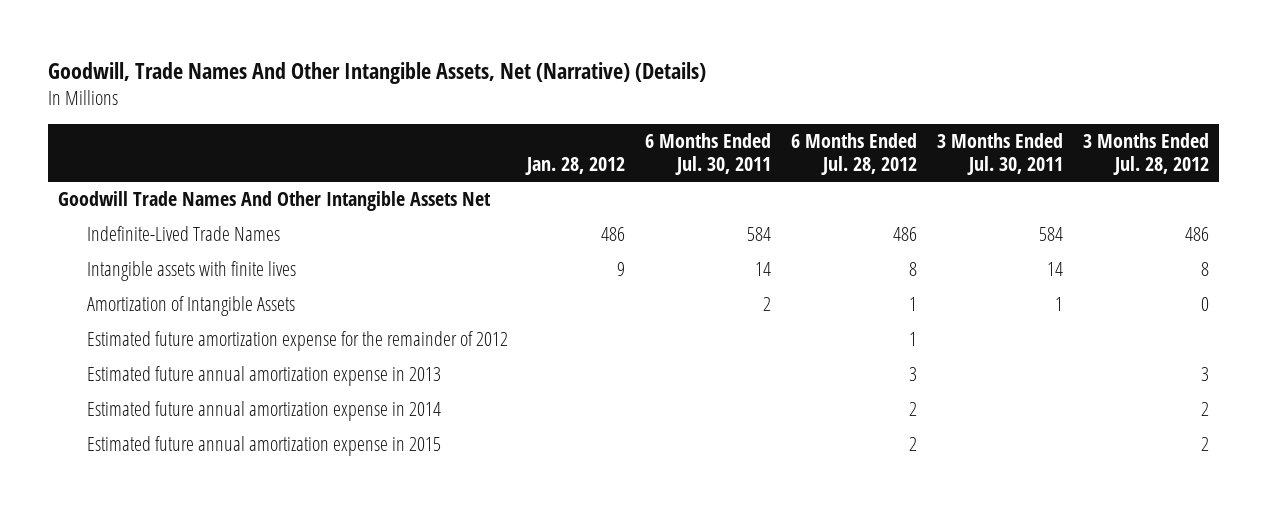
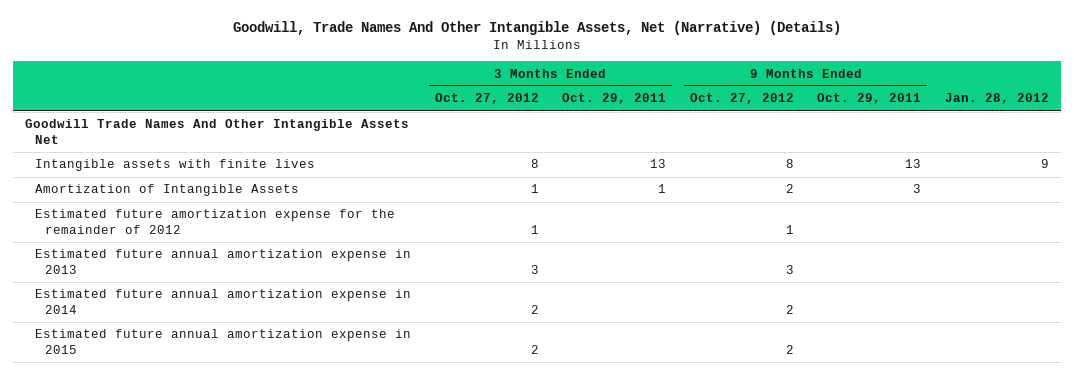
- | Jan. 28, 2012 | 6 Months Ended Jul. 30, 2011 | 6 Months Ended Jul. 28, 2012 | 3 Months Ended Jul. 30, 2011 | 3 Months Ended Jul. 28, 2012
+ | 3 Months Ended Oct. 27, 2012 | 3 Months Ended Oct. 29, 2011 | 9 Months Ended Oct. 27, 2012 | 9 Months Ended Oct. 29, 2011 | Jan. 28, 2012
- Indefinite-Lived Trade Names | 486 | 584 | 486 | 584 | 486

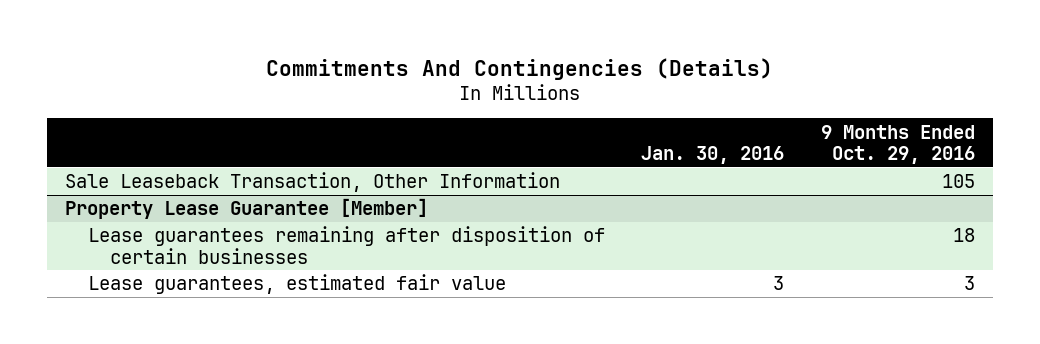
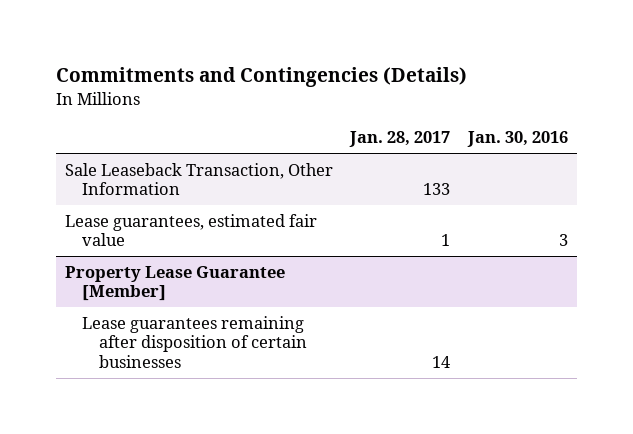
- Commitments And Contingencies (Details)
+ Commitments and Contingencies (Details)
- | Jan. 30, 2016 | 9 Months Ended Oct. 29, 2016
+ | Jan. 28, 2017 | Jan. 30, 2016
+ Lease guarantees, estimated fair value | 1 | 3
@ Property Lease Guarantee [Member]
- Lease guarantees, estimated fair value | 3 | 3

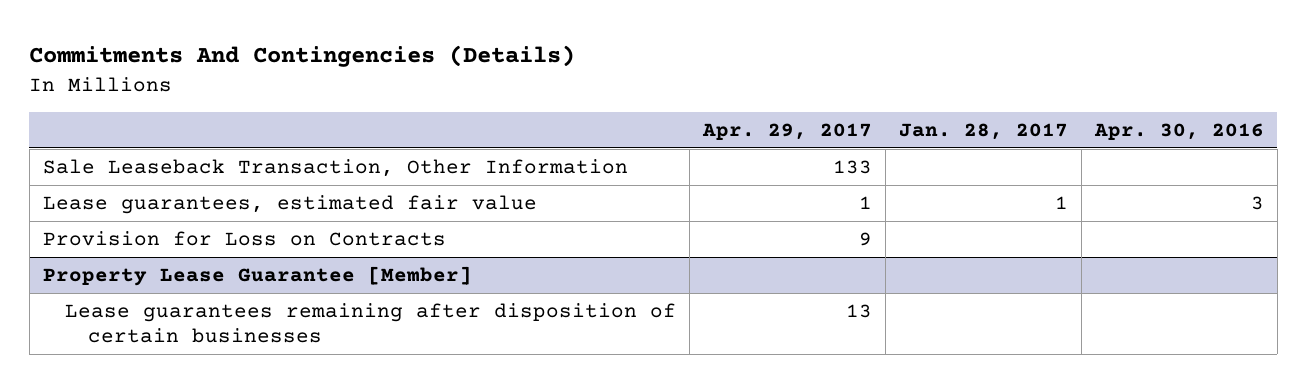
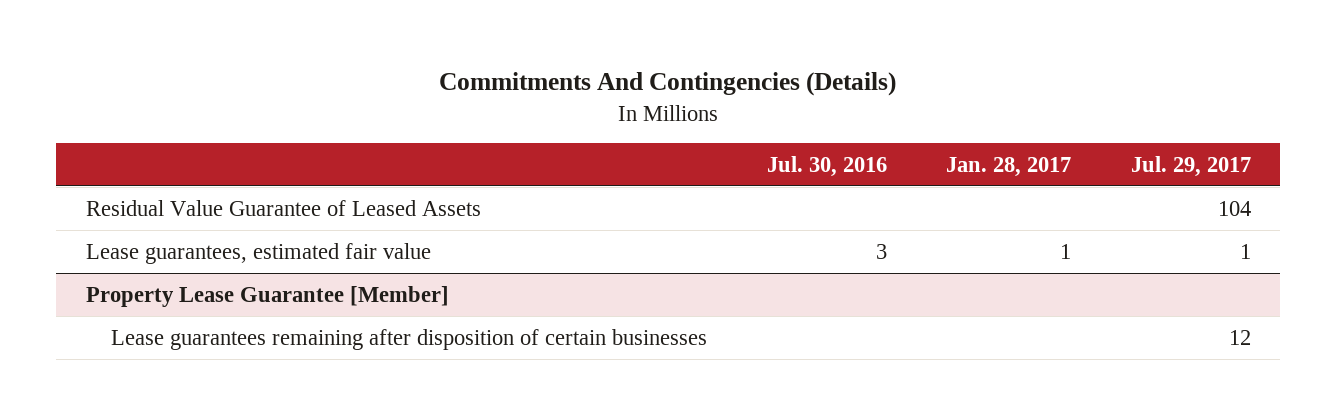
- | Apr. 29, 2017 | Jan. 28, 2017 | Apr. 30, 2016
+ | Jul. 30, 2016 | Jan. 28, 2017 | Jul. 29, 2017
- Sale Leaseback Transaction, Other Information | 133 | |
+ Residual Value Guarantee of Leased Assets | | | 104
- Provision for Loss on Contracts | 9 | |

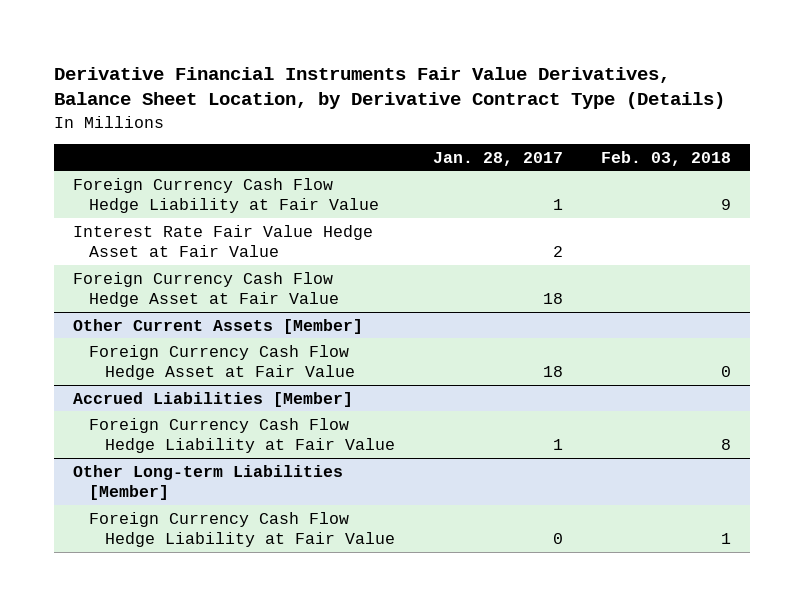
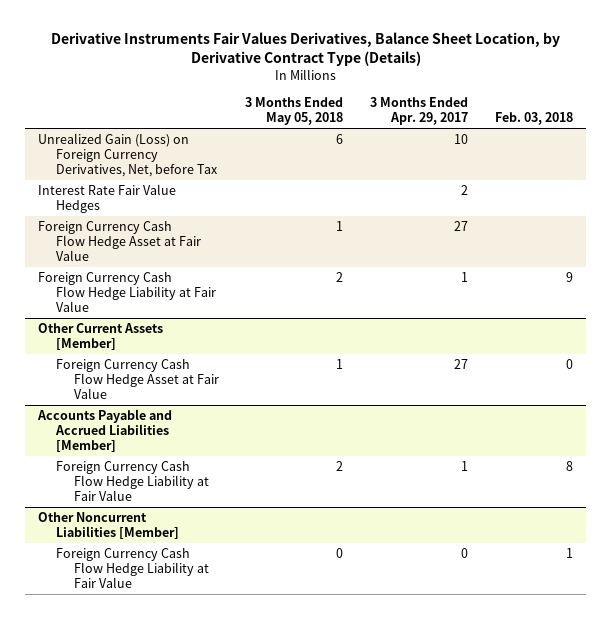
- Derivative Financial Instruments Fair Value Derivatives, Balance Sheet Location, by Derivative Contract Type (Details)
+ Derivative Instruments Fair Values Derivatives, Balance Sheet Location, by Derivative Contract Type (Details)
- | Jan. 28, 2017 | Feb. 03, 2018
+ | 3 Months Ended May 05, 2018 | 3 Months Ended Apr. 29, 2017 | Feb. 03, 2018
- Interest Rate Fair Value Hedge Asset at Fair Value | 2 |
+ Unrealized Gain (Loss) on Foreign Currency Derivatives, Net, before Tax | 6 | 10 |
+ Interest Rate Fair Value Hedges | | 2 |
moved down: Foreign Currency Cash Flow Hedge Liability at Fair Value | 2 | 1 | 9
- Accrued Liabilities [Member]
+ Accounts Payable and Accrued Liabilities [Member]
- Other Long-term Liabilities [Member]
+ Other Noncurrent Liabilities [Member]

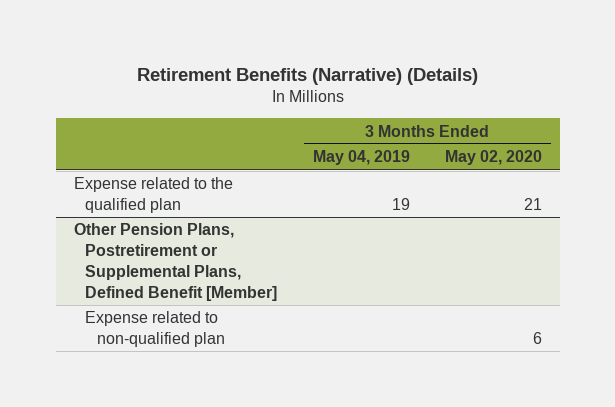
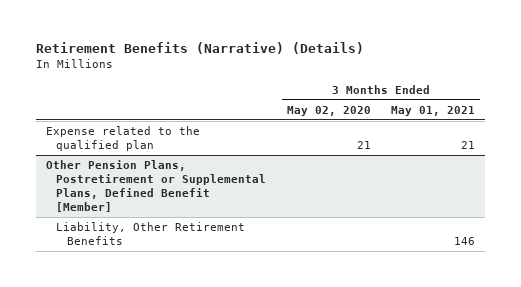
- | 3 Months Ended May 04, 2019 | 3 Months Ended May 02, 2020
+ | 3 Months Ended May 02, 2020 | 3 Months Ended May 01, 2021
@ Other Pension Plans, Postretirement or Supplemental Plans, Defined Benefit [Member]
- Expense related to non-qualified plan | | 6
+ Liability, Other Retirement Benefits | | 146

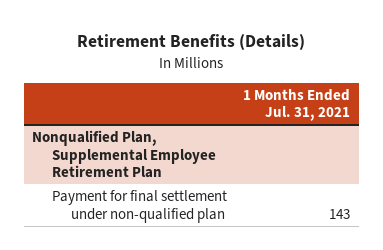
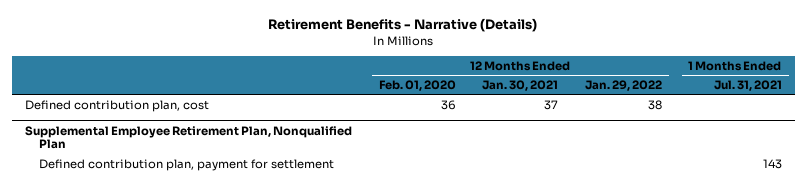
- Retirement Benefits (Details)
+ Retirement Benefits - Narrative (Details)
- | 1 Months Ended Jul. 31, 2021
+ | 12 Months Ended Feb. 01, 2020 | 12 Months Ended Jan. 30, 2021 | 12 Months Ended Jan. 29, 2022 | 1 Months Ended Jul. 31, 2021
- Nonqualified Plan, Supplemental Employee Retirement Plan
- Payment for final settlement under non-qualified plan | 143
+ Defined contribution plan, cost | 36 | 37 | 38 |
+ Supplemental Employee Retirement Plan, Nonqualified Plan
+ Defined contribution plan, payment for settlement | | | | 143

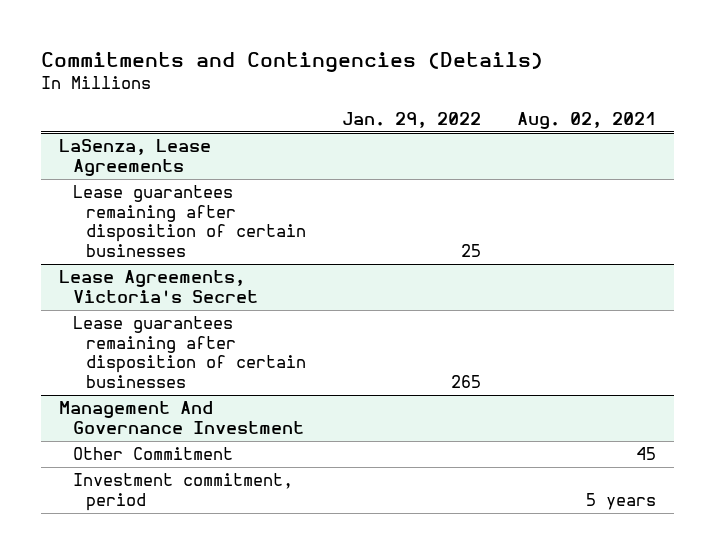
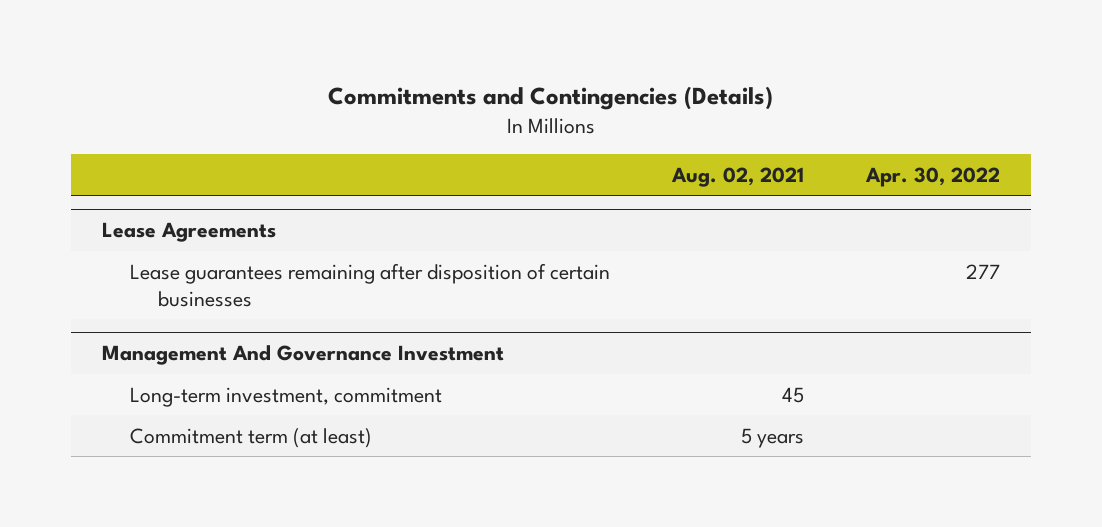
- | Jan. 29, 2022 | Aug. 02, 2021
+ | Aug. 02, 2021 | Apr. 30, 2022
- LaSenza, Lease Agreements
+ Lease Agreements
- Lease Agreements, Victoria's Secret
- Lease guarantees remaining after disposition of certain businesses | 265 |
@ Management And Governance Investment
- Other Commitment | | 45
- Investment commitment, period | | 5 years
+ Long-term investment, commitment | 45 |
+ Commitment term (at least) | 5 years |

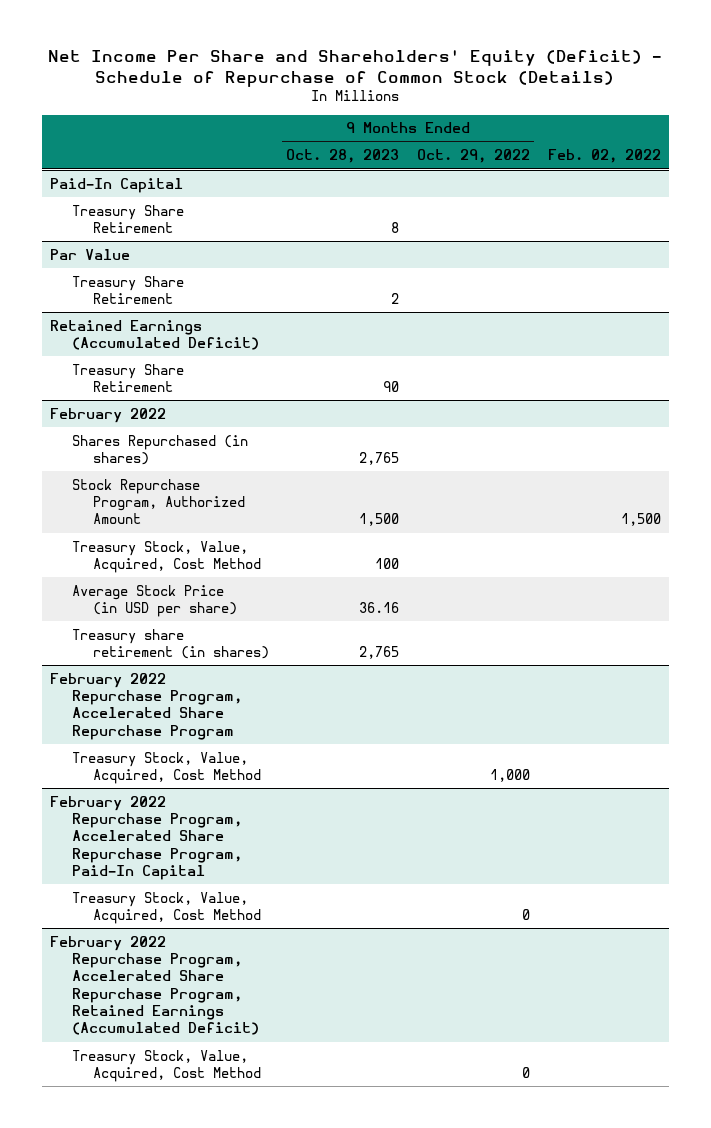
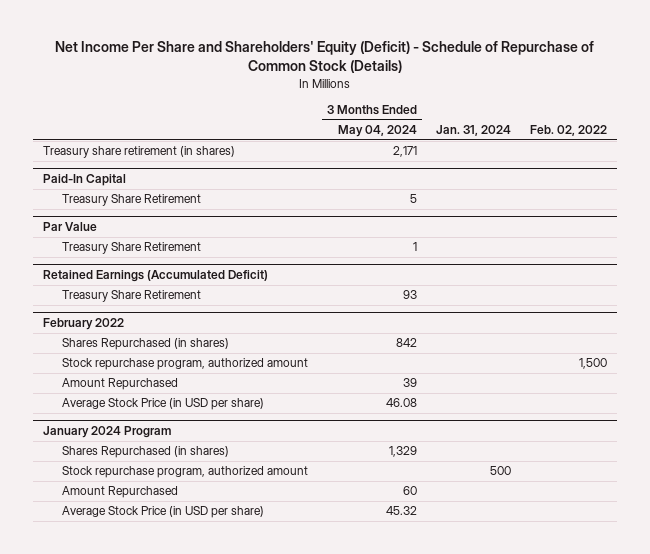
- | 9 Months Ended Oct. 28, 2023 | 9 Months Ended Oct. 29, 2022 | Feb. 02, 2022
+ | 3 Months Ended May 04, 2024 | Jan. 31, 2024 | Feb. 02, 2022
+ Treasury share retirement (in shares) | 2,171 | |
@ February 2022
- Stock Repurchase Program, Authorized Amount | 1,500 | | 1,500
- Treasury Stock, Value, Acquired, Cost Method | 100 | |
+ Stock repurchase program, authorized amount | | | 1,500
+ Amount Repurchased | 39 | |
- Treasury share retirement (in shares) | 2,765 | |
- February 2022 Repurchase Program, Accelerated Share Repurchase Program
- Treasury Stock, Value, Acquired, Cost Method | | 1,000 |
- February 2022 Repurchase Program, Accelerated Share Repurchase Program, Paid-In Capital
- Treasury Stock, Value, Acquired, Cost Method | | 0 |
- February 2022 Repurchase Program, Accelerated Share Repurchase Program, Retained Earnings (Accumulated Deficit)
- Treasury Stock, Value, Acquired, Cost Method | | 0 |
+ January 2024 Program
+ Shares Repurchased (in shares) | 1,329 | |
+ Stock repurchase program, authorized amount | | 500 |
+ Amount Repurchased | 60 | |
+ Average Stock Price (in USD per share) | 45.32 | |

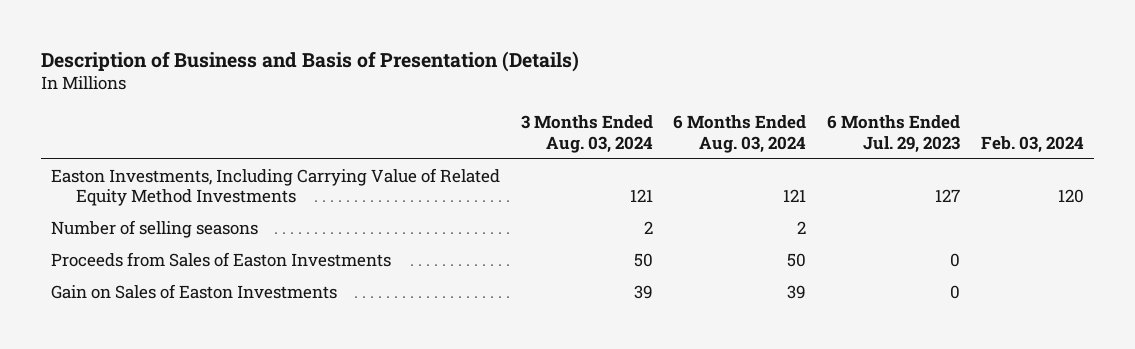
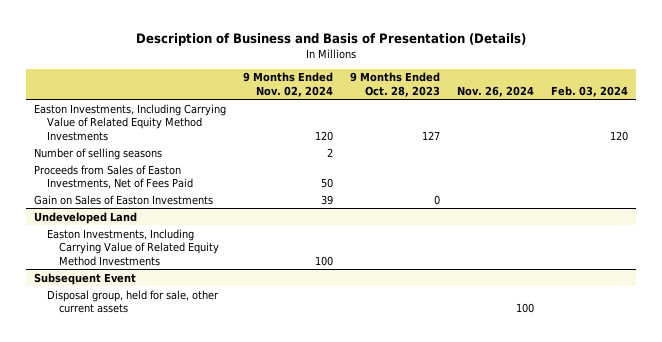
- | 3 Months Ended Aug. 03, 2024 | 6 Months Ended Aug. 03, 2024 | 6 Months Ended Jul. 29, 2023 | Feb. 03, 2024
+ | 9 Months Ended Nov. 02, 2024 | 9 Months Ended Oct. 28, 2023 | Nov. 26, 2024 | Feb. 03, 2024
- Proceeds from Sales of Easton Investments | 50 | 50 | 0 |
+ Proceeds from Sales of Easton Investments, Net of Fees Paid | 50 | | |
+ Undeveloped Land
+ Easton Investments, Including Carrying Value of Related Equity Method Investments | 100 | | |
+ Subsequent Event
+ Disposal group, held for sale, other current assets | | | 100 |

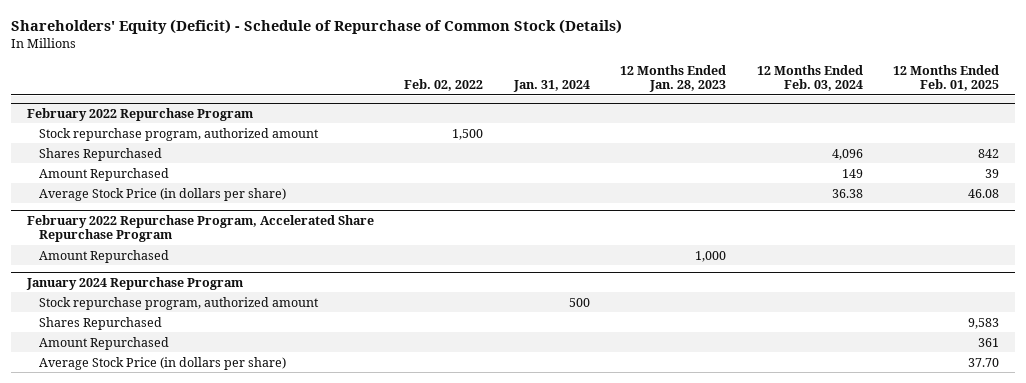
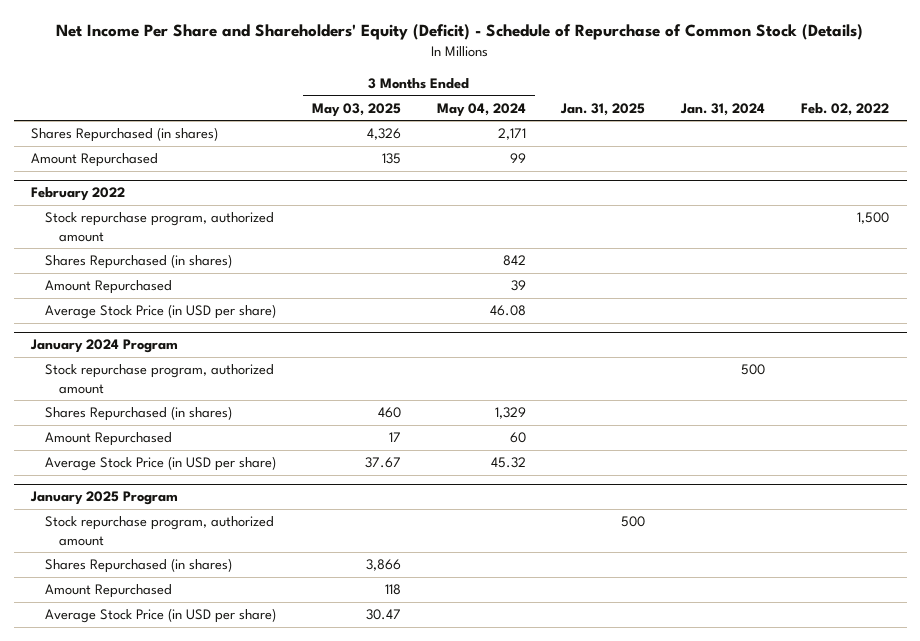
- Shareholders' Equity (Deficit) - Schedule of Repurchase of Common Stock (Details)
+ Net Income Per Share and Shareholders' Equity (Deficit) - Schedule of Repurchase of Common Stock (Details)
- | Feb. 02, 2022 | Jan. 31, 2024 | 12 Months Ended Jan. 28, 2023 | 12 Months Ended Feb. 03, 2024 | 12 Months Ended Feb. 01, 2025
+ | 3 Months Ended May 03, 2025 | 3 Months Ended May 04, 2024 | Jan. 31, 2025 | Jan. 31, 2024 | Feb. 02, 2022
- February 2022 Repurchase Program
+ Shares Repurchased (in shares) | 4,326 | 2,171 | | |
+ Amount Repurchased | 135 | 99 | | |
+ February 2022
- Shares Repurchased | | | | 4,096 | 842
+ Shares Repurchased (in shares) | | 842 | | |
- Average Stock Price (in dollars per share) | | | | 36.38 | 46.08
- February 2022 Repurchase Program, Accelerated Share Repurchase Program
- Amount Repurchased | | | 1,000 | |
- January 2024 Repurchase Program
+ Average Stock Price (in USD per share) | | 46.08 | | |
+ January 2024 Program
- Shares Repurchased | | | | | 9,583
+ Shares Repurchased (in shares) | 460 | 1,329 | | |
- Average Stock Price (in dollars per share) | | | | | 37.70
+ Average Stock Price (in USD per share) | 37.67 | 45.32 | | |
+ January 2025 Program
+ Stock repurchase program, authorized amount | | | 500 | |
+ Shares Repurchased (in shares) | 3,866 | | | |
+ Amount Repurchased | 118 | | | |
+ Average Stock Price (in USD per share) | 30.47 | | | |

